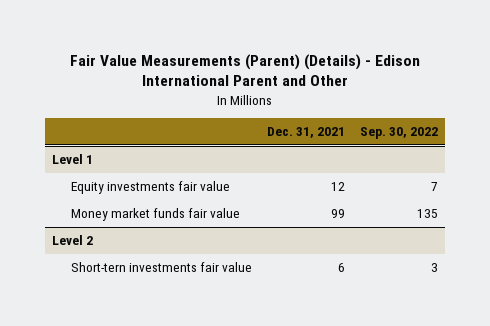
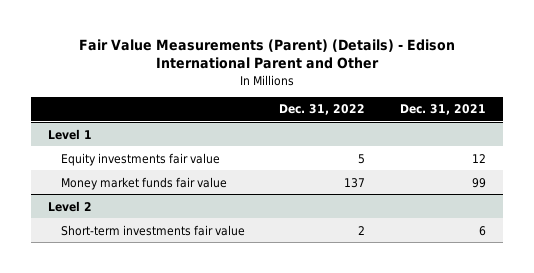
- | Dec. 31, 2021 | Sep. 30, 2022
+ | Dec. 31, 2022 | Dec. 31, 2021
@ Level 2
- Short-tern investments fair value | 6 | 3
+ Short-term investments fair value | 2 | 6

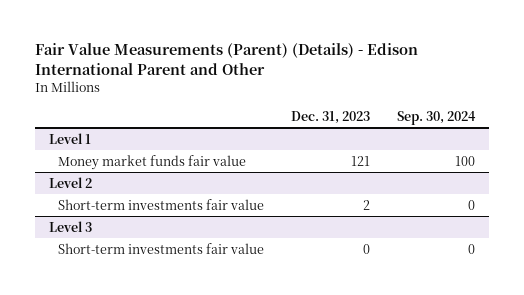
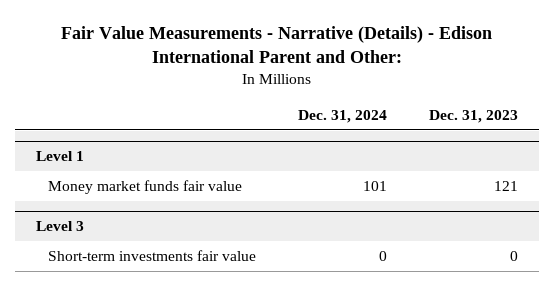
- Fair Value Measurements (Parent) (Details) - Edison International Parent and Other
+ Fair Value Measurements - Narrative (Details) - Edison International Parent and Other:
- | Dec. 31, 2023 | Sep. 30, 2024
+ | Dec. 31, 2024 | Dec. 31, 2023
- Level 2
- Short-term investments fair value | 2 | 0

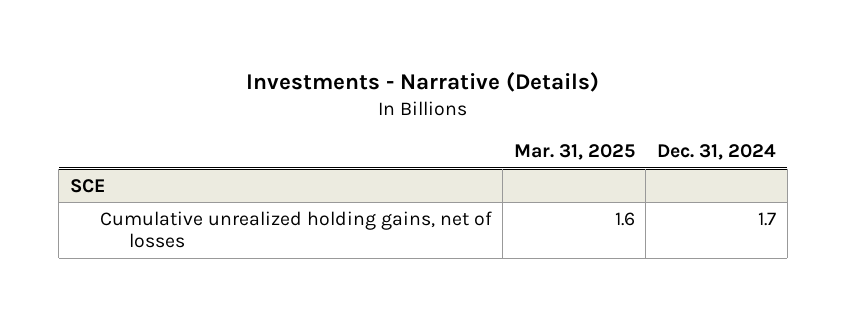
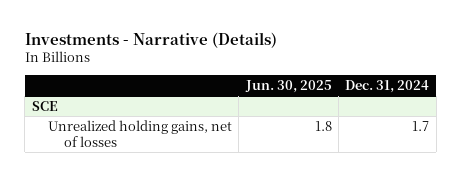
- | Mar. 31, 2025 | Dec. 31, 2024
+ | Jun. 30, 2025 | Dec. 31, 2024
@ SCE
- Cumulative unrealized holding gains, net of losses | 1.6 | 1.7
+ Unrealized holding gains, net of losses | 1.8 | 1.7

